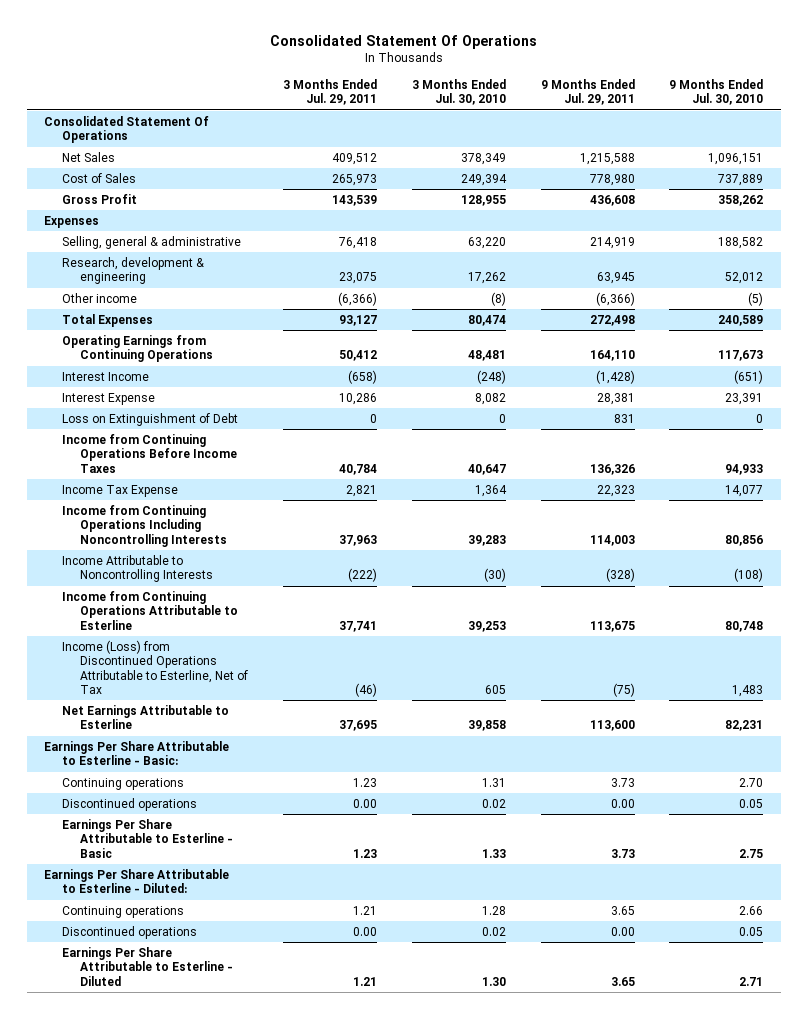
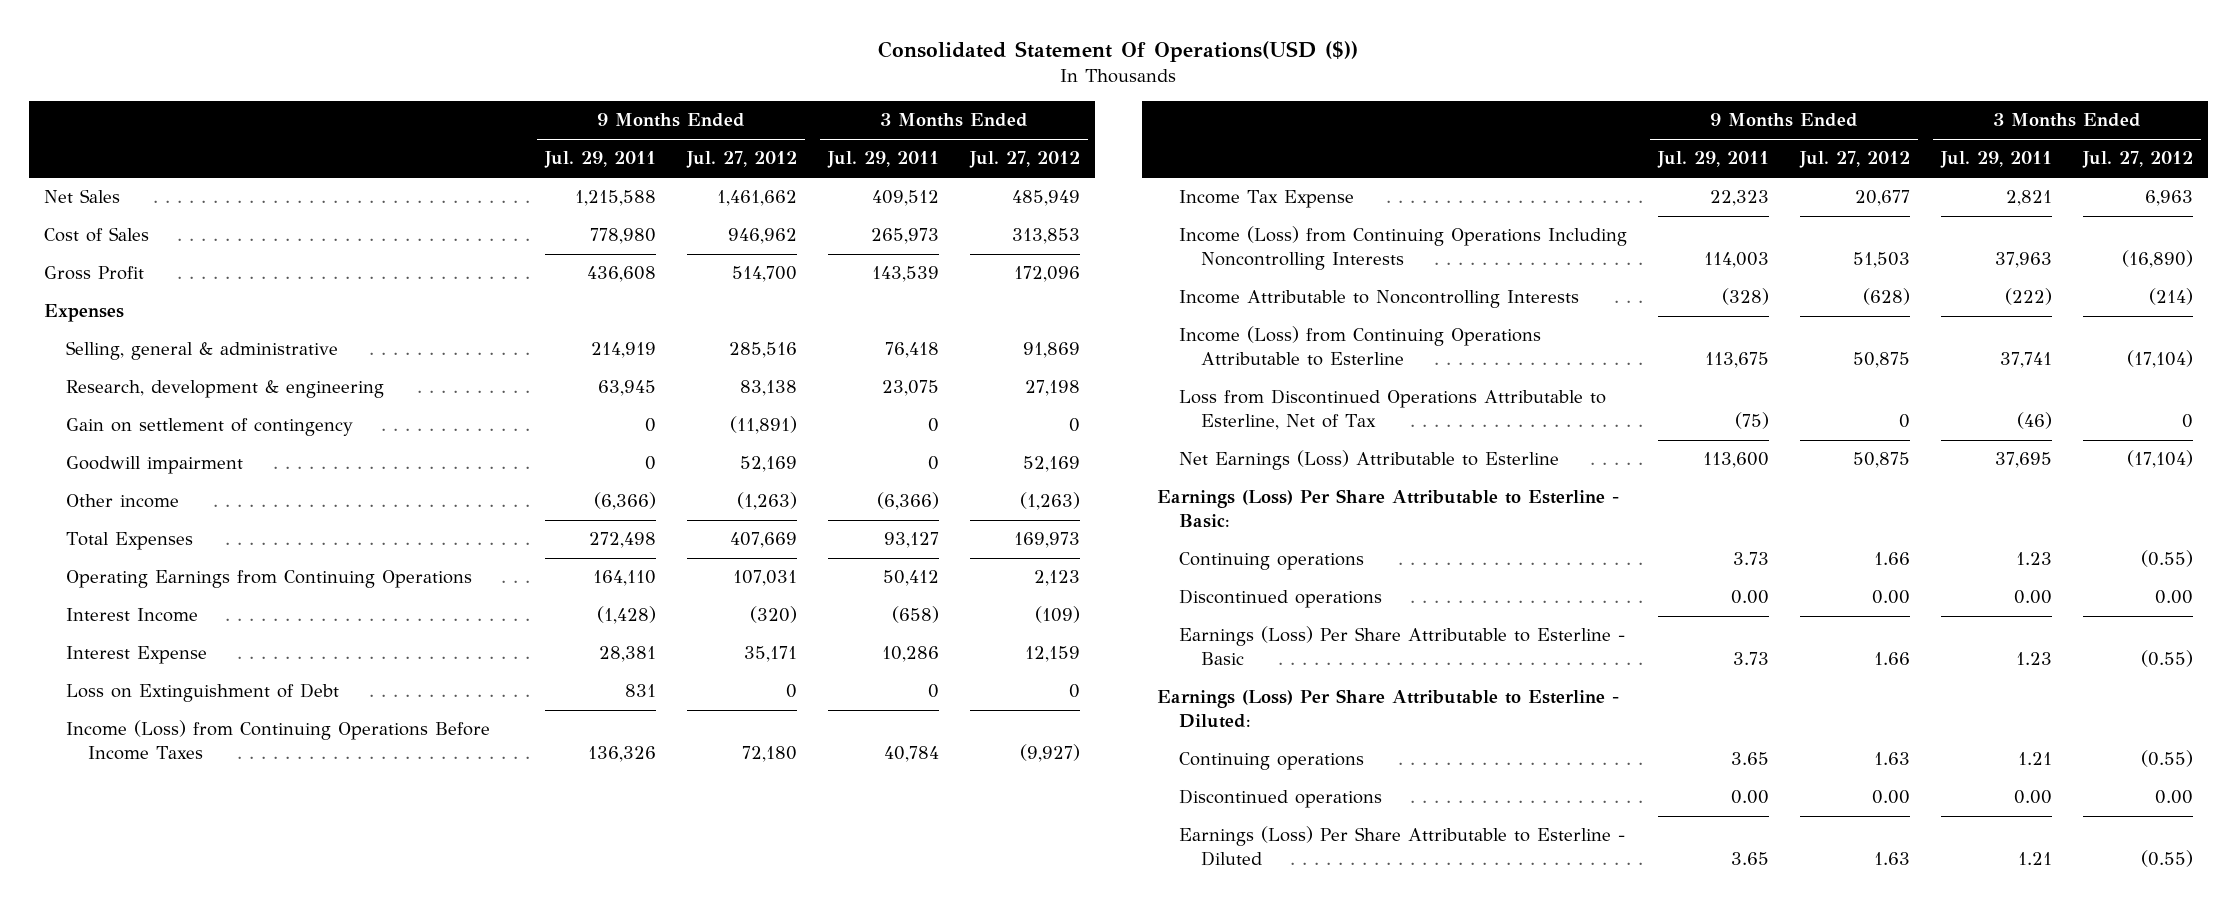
- Consolidated Statement Of Operations
+ Consolidated Statement Of Operations(USD ($))
- | 3 Months Ended Jul. 29, 2011 | 3 Months Ended Jul. 30, 2010 | 9 Months Ended Jul. 29, 2011 | 9 Months Ended Jul. 30, 2010
+ | 9 Months Ended Jul. 29, 2011 | 9 Months Ended Jul. 27, 2012 | 3 Months Ended Jul. 29, 2011 | 3 Months Ended Jul. 27, 2012
- Consolidated Statement Of Operations
+ Gain on settlement of contingency | 0 | (11,891) | 0 | 0
+ Goodwill impairment | 0 | 52,169 | 0 | 52,169
- Income from Continuing Operations Before Income Taxes | 40,784 | 40,647 | 136,326 | 94,933
+ Income (Loss) from Continuing Operations Before Income Taxes | 136,326 | 72,180 | 40,784 | (9,927)
- Income from Continuing Operations Including Noncontrolling Interests | 37,963 | 39,283 | 114,003 | 80,856
+ Income (Loss) from Continuing Operations Including Noncontrolling Interests | 114,003 | 51,503 | 37,963 | (16,890)
- Income from Continuing Operations Attributable to Esterline | 37,741 | 39,253 | 113,675 | 80,748
- Income (Loss) from Discontinued Operations Attributable to Esterline, Net of Tax | (46) | 605 | (75) | 1,483
- Net Earnings Attributable to Esterline | 37,695 | 39,858 | 113,600 | 82,231
- Earnings Per Share Attributable to Esterline - Basic:
+ Income (Loss) from Continuing Operations Attributable to Esterline | 113,675 | 50,875 | 37,741 | (17,104)
+ Loss from Discontinued Operations Attributable to Esterline, Net of Tax | (75) | 0 | (46) | 0
+ Net Earnings (Loss) Attributable to Esterline | 113,600 | 50,875 | 37,695 | (17,104)
+ Earnings (Loss) Per Share Attributable to Esterline - Basic:
- Earnings Per Share Attributable to Esterline - Basic | 1.23 | 1.33 | 3.73 | 2.75
- Earnings Per Share Attributable to Esterline - Diluted:
+ Earnings (Loss) Per Share Attributable to Esterline - Basic | 3.73 | 1.66 | 1.23 | (0.55)
+ Earnings (Loss) Per Share Attributable to Esterline - Diluted:
- Earnings Per Share Attributable to Esterline - Diluted | 1.21 | 1.30 | 3.65 | 2.71
+ Earnings (Loss) Per Share Attributable to Esterline - Diluted | 3.65 | 1.63 | 1.21 | (0.55)

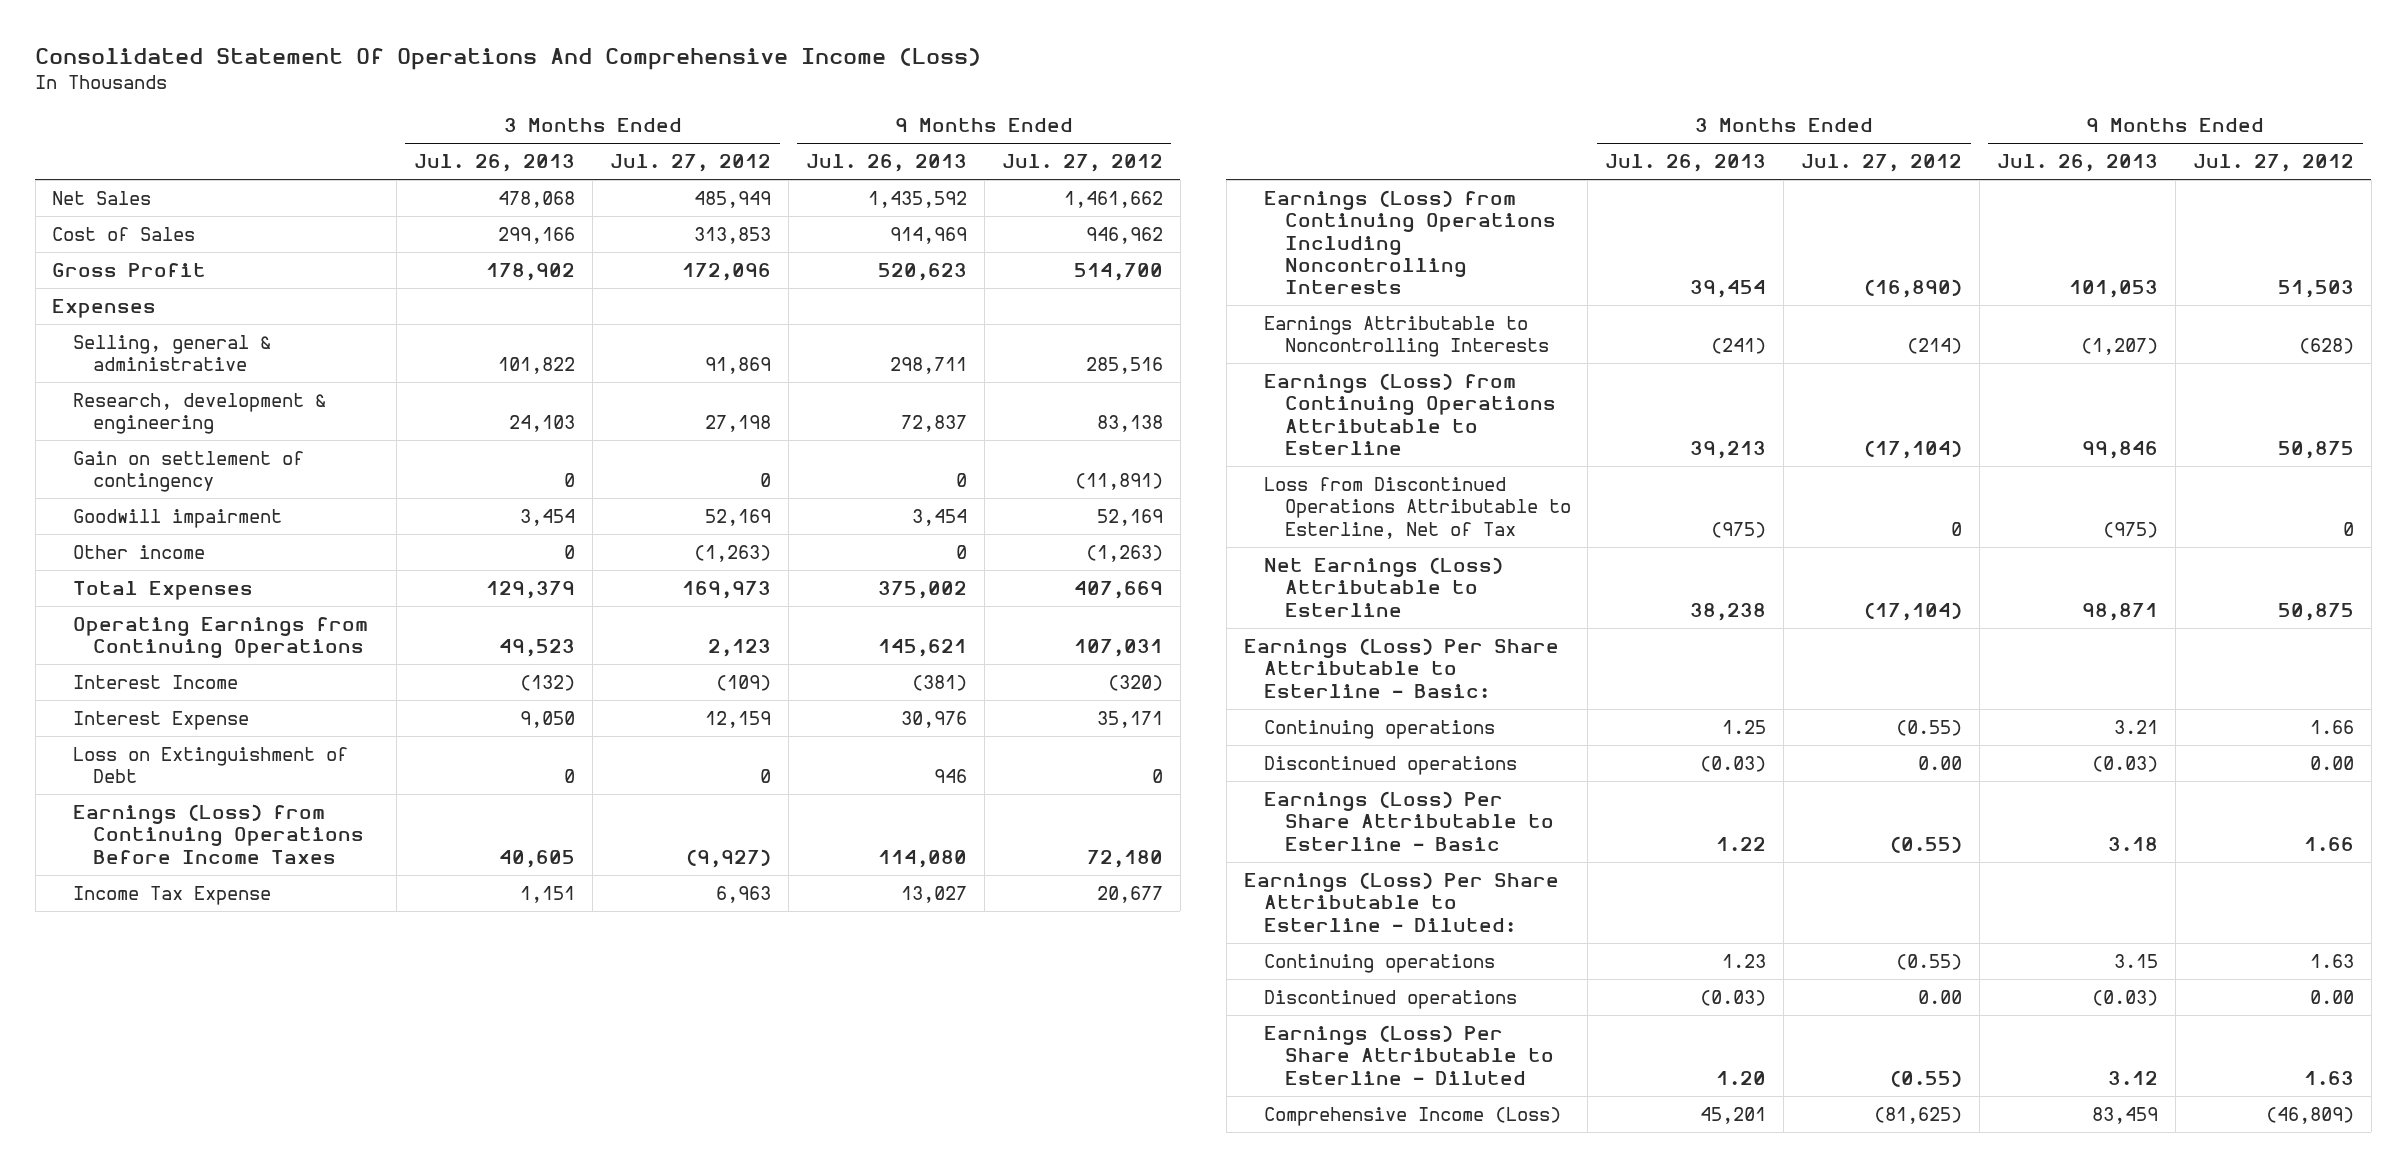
- Consolidated Statement Of Operations(USD ($))
+ Consolidated Statement Of Operations And Comprehensive Income (Loss)
- | 9 Months Ended Jul. 29, 2011 | 9 Months Ended Jul. 27, 2012 | 3 Months Ended Jul. 29, 2011 | 3 Months Ended Jul. 27, 2012
+ | 3 Months Ended Jul. 26, 2013 | 3 Months Ended Jul. 27, 2012 | 9 Months Ended Jul. 26, 2013 | 9 Months Ended Jul. 27, 2012
- Income (Loss) from Continuing Operations Before Income Taxes | 136,326 | 72,180 | 40,784 | (9,927)
+ Earnings (Loss) from Continuing Operations Before Income Taxes | 40,605 | (9,927) | 114,080 | 72,180
- Income (Loss) from Continuing Operations Including Noncontrolling Interests | 114,003 | 51,503 | 37,963 | (16,890)
- Income Attributable to Noncontrolling Interests | (328) | (628) | (222) | (214)
- Income (Loss) from Continuing Operations Attributable to Esterline | 113,675 | 50,875 | 37,741 | (17,104)
+ Earnings (Loss) from Continuing Operations Including Noncontrolling Interests | 39,454 | (16,890) | 101,053 | 51,503
+ Earnings Attributable to Noncontrolling Interests | (241) | (214) | (1,207) | (628)
+ Earnings (Loss) from Continuing Operations Attributable to Esterline | 39,213 | (17,104) | 99,846 | 50,875
+ Comprehensive Income (Loss) | 45,201 | (81,625) | 83,459 | (46,809)

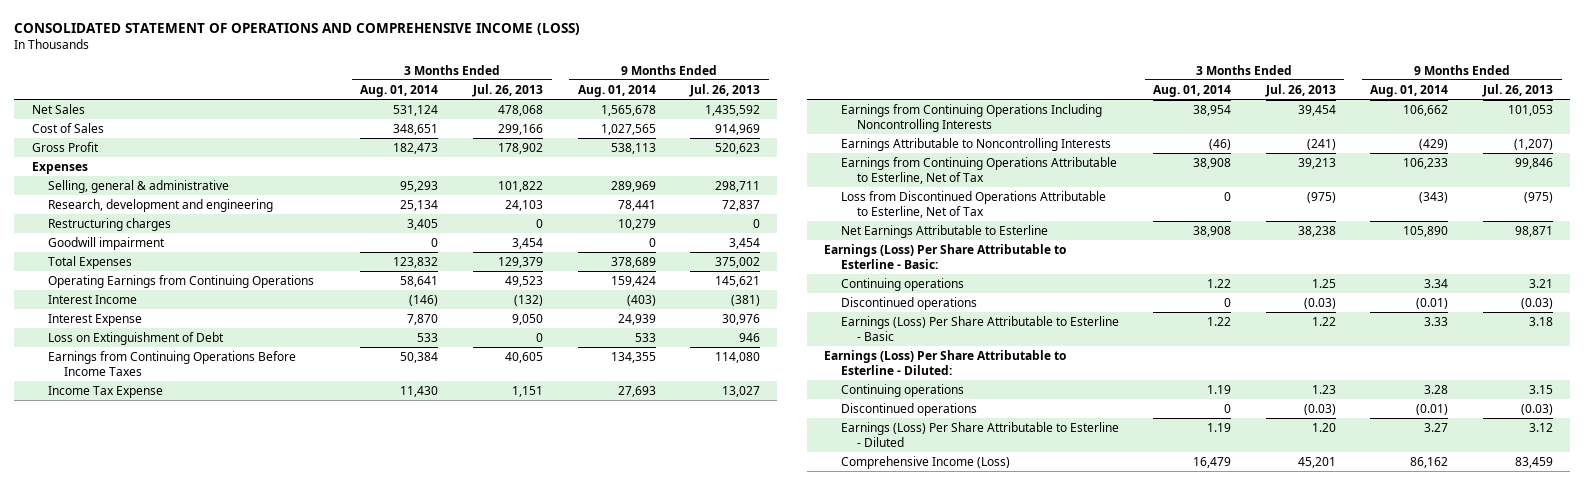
- Consolidated Statement Of Operations And Comprehensive Income (Loss)
+ CONSOLIDATED STATEMENT OF OPERATIONS AND COMPREHENSIVE INCOME (LOSS)
- | 3 Months Ended Jul. 26, 2013 | 3 Months Ended Jul. 27, 2012 | 9 Months Ended Jul. 26, 2013 | 9 Months Ended Jul. 27, 2012
+ | 3 Months Ended Aug. 01, 2014 | 3 Months Ended Jul. 26, 2013 | 9 Months Ended Aug. 01, 2014 | 9 Months Ended Jul. 26, 2013
- Research, development & engineering | 24,103 | 27,198 | 72,837 | 83,138
- Gain on settlement of contingency | 0 | 0 | 0 | (11,891)
+ Research, development and engineering | 25,134 | 24,103 | 78,441 | 72,837
+ Restructuring charges | 3,405 | 0 | 10,279 | 0
- Other income | 0 | (1,263) | 0 | (1,263)
- Earnings (Loss) from Continuing Operations Before Income Taxes | 40,605 | (9,927) | 114,080 | 72,180
+ Earnings from Continuing Operations Before Income Taxes | 50,384 | 40,605 | 134,355 | 114,080
- Earnings (Loss) from Continuing Operations Including Noncontrolling Interests | 39,454 | (16,890) | 101,053 | 51,503
+ Earnings from Continuing Operations Including Noncontrolling Interests | 38,954 | 39,454 | 106,662 | 101,053
- Earnings (Loss) from Continuing Operations Attributable to Esterline | 39,213 | (17,104) | 99,846 | 50,875
+ Earnings from Continuing Operations Attributable to Esterline, Net of Tax | 38,908 | 39,213 | 106,233 | 99,846
- Net Earnings (Loss) Attributable to Esterline | 38,238 | (17,104) | 98,871 | 50,875
+ Net Earnings Attributable to Esterline | 38,908 | 38,238 | 105,890 | 98,871

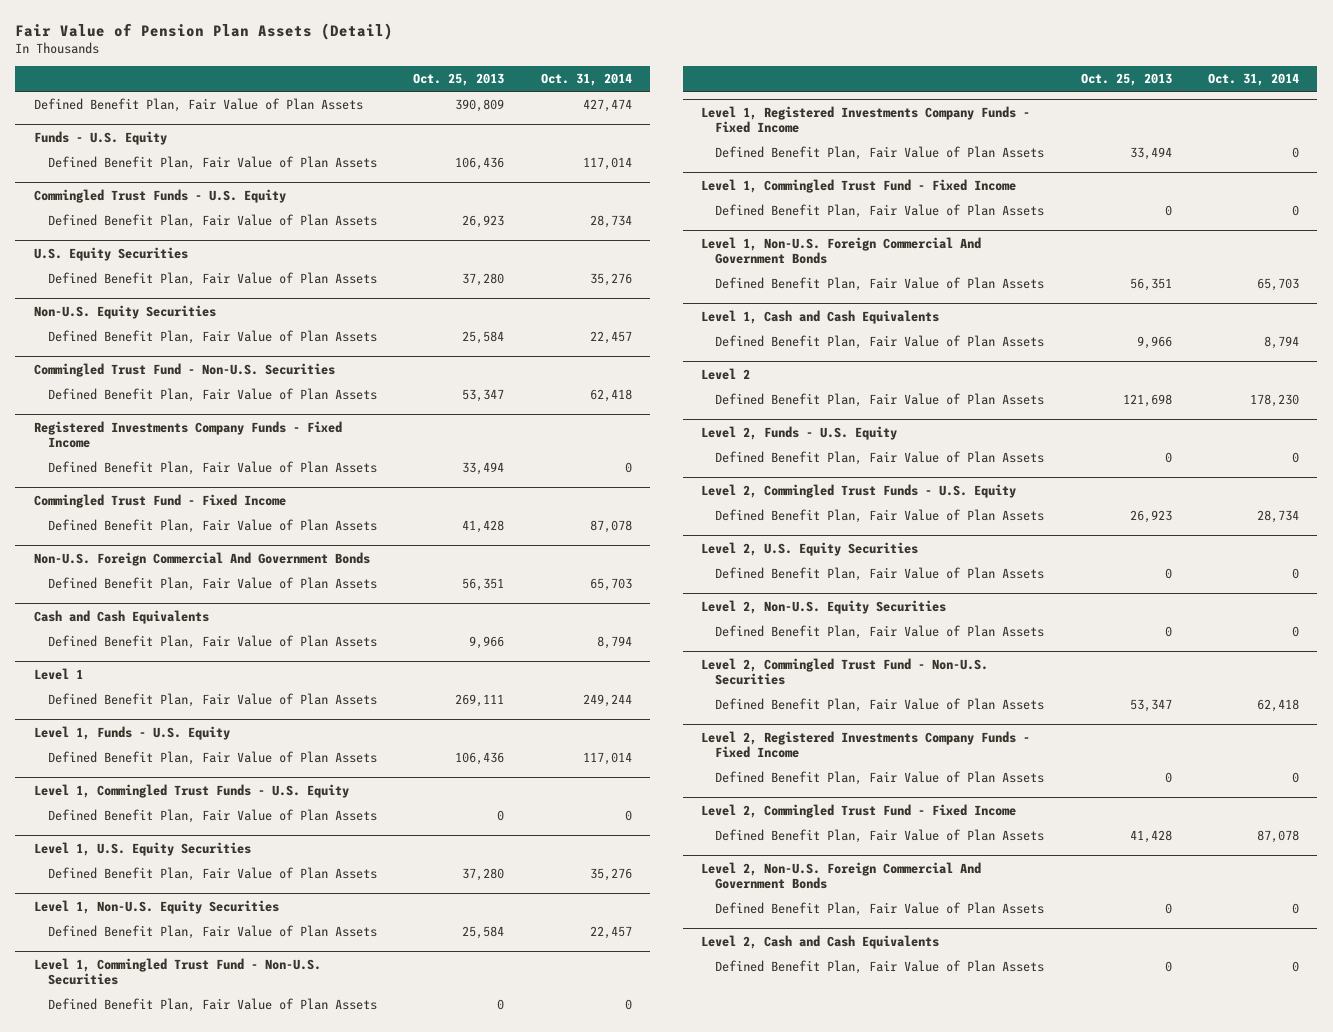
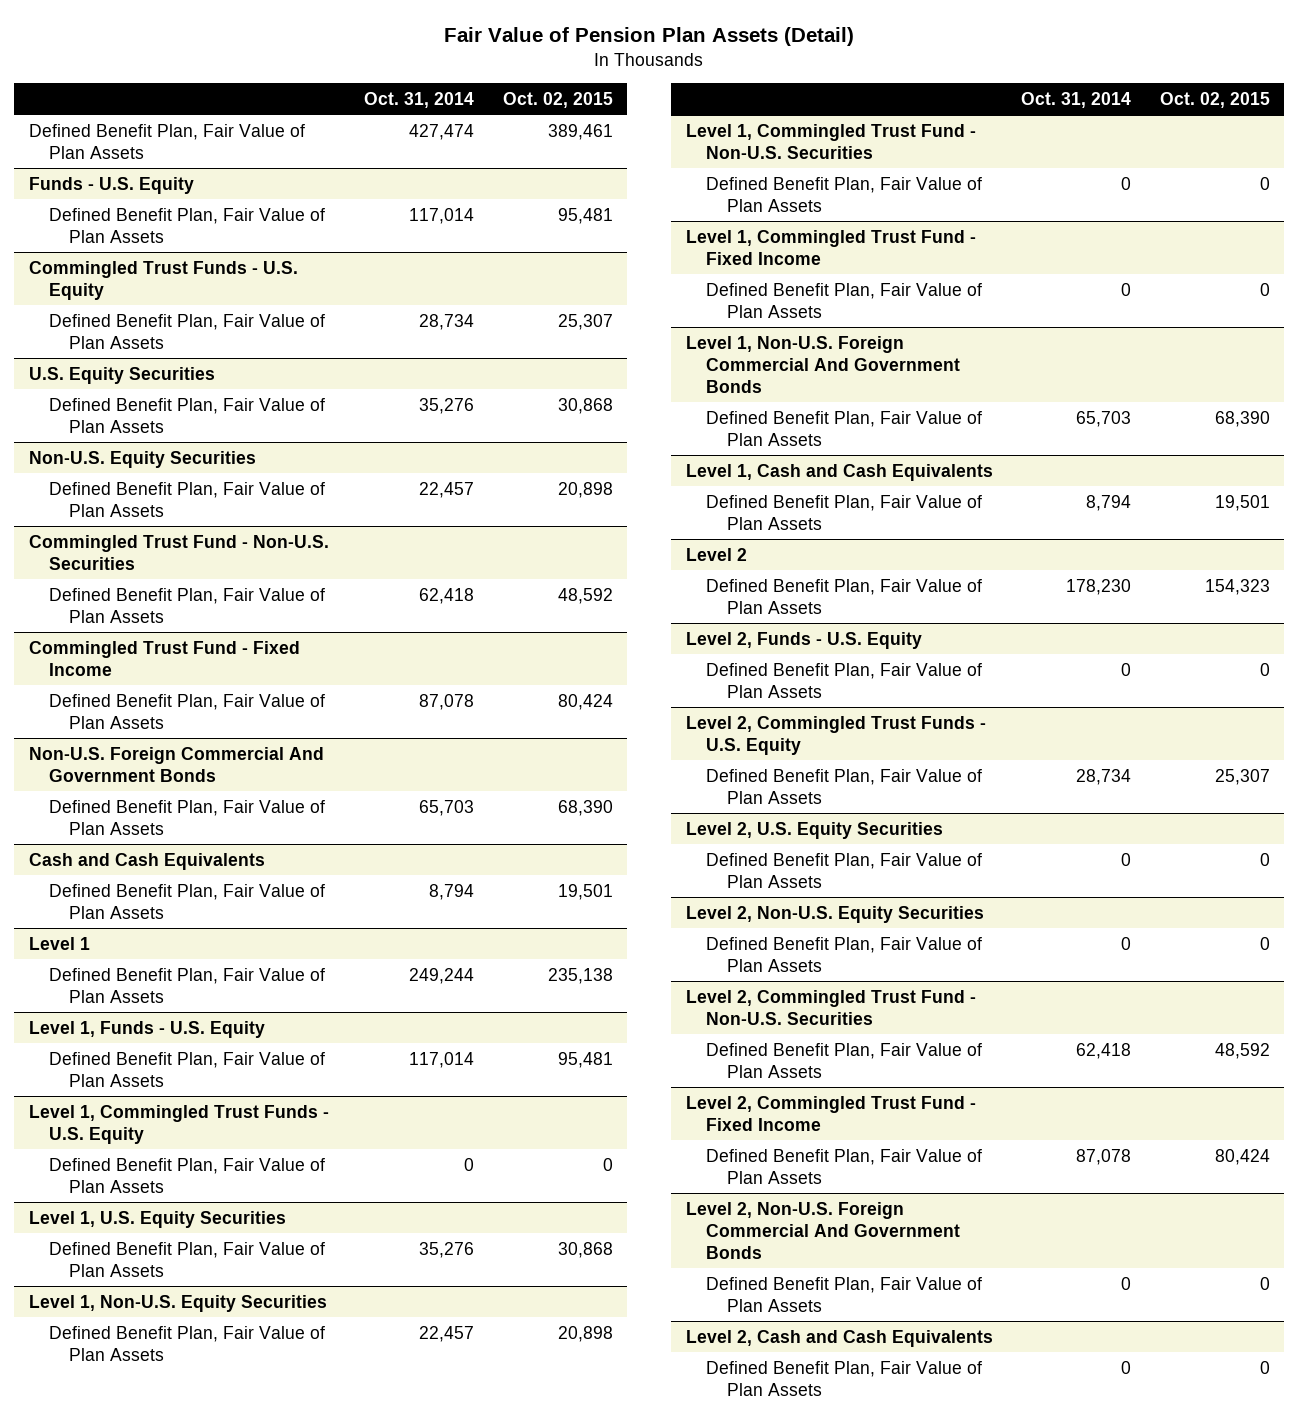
- | Oct. 25, 2013 | Oct. 31, 2014
+ | Oct. 31, 2014 | Oct. 02, 2015
- Registered Investments Company Funds - Fixed Income
- Defined Benefit Plan, Fair Value of Plan Assets | 33,494 | 0
- Level 1, Registered Investments Company Funds - Fixed Income
- Defined Benefit Plan, Fair Value of Plan Assets | 33,494 | 0
- Level 2, Registered Investments Company Funds - Fixed Income
- Defined Benefit Plan, Fair Value of Plan Assets | 0 | 0

